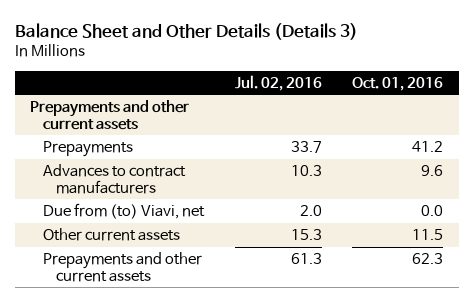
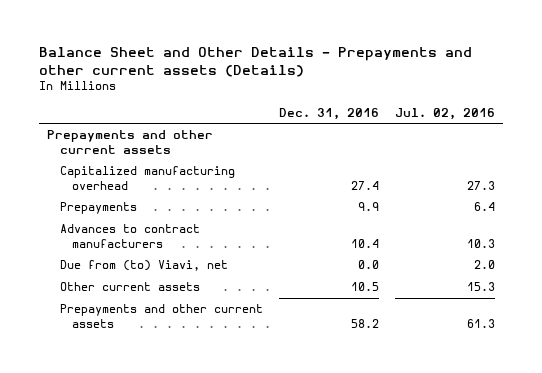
- Balance Sheet and Other Details (Details 3)
+ Balance Sheet and Other Details - Prepayments and other current assets (Details)
- | Jul. 02, 2016 | Oct. 01, 2016
+ | Dec. 31, 2016 | Jul. 02, 2016
- Prepayments | 33.7 | 41.2
+ Capitalized manufacturing overhead | 27.4 | 27.3
+ Prepayments | 9.9 | 6.4

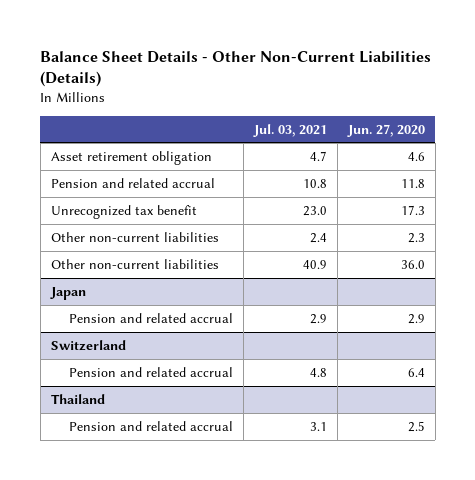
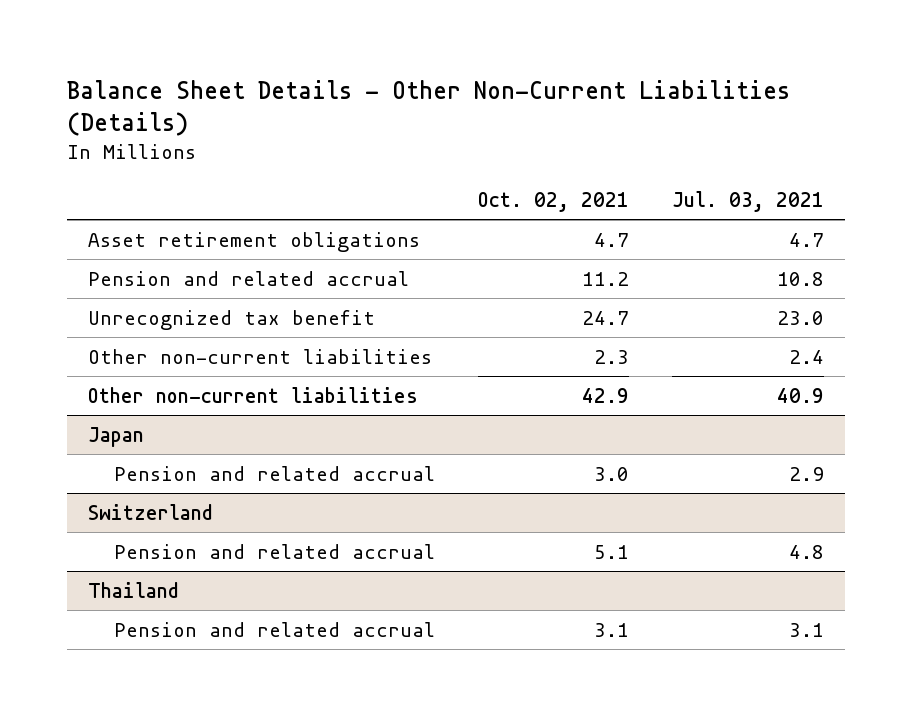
- | Jul. 03, 2021 | Jun. 27, 2020
+ | Oct. 02, 2021 | Jul. 03, 2021
- Asset retirement obligation | 4.7 | 4.6
+ Asset retirement obligations | 4.7 | 4.7

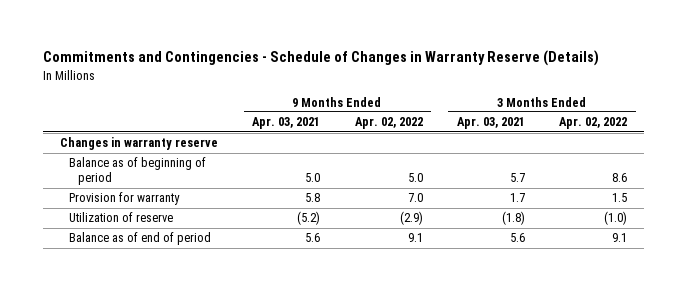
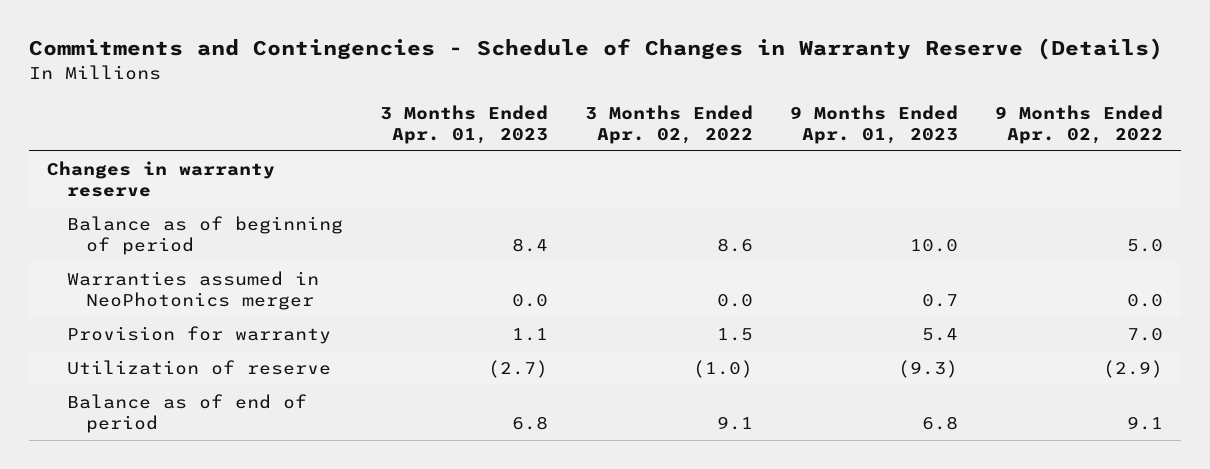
- | 9 Months Ended Apr. 03, 2021 | 9 Months Ended Apr. 02, 2022 | 3 Months Ended Apr. 03, 2021 | 3 Months Ended Apr. 02, 2022
+ | 3 Months Ended Apr. 01, 2023 | 3 Months Ended Apr. 02, 2022 | 9 Months Ended Apr. 01, 2023 | 9 Months Ended Apr. 02, 2022
+ Warranties assumed in NeoPhotonics merger | 0.0 | 0.0 | 0.7 | 0.0

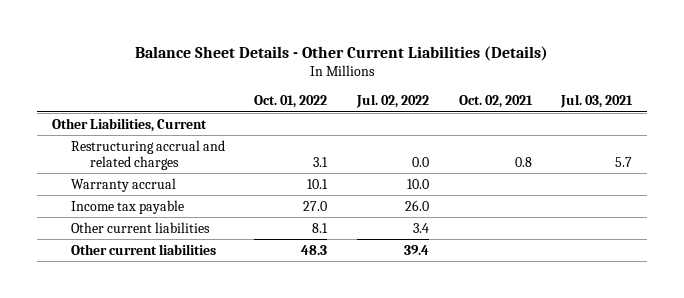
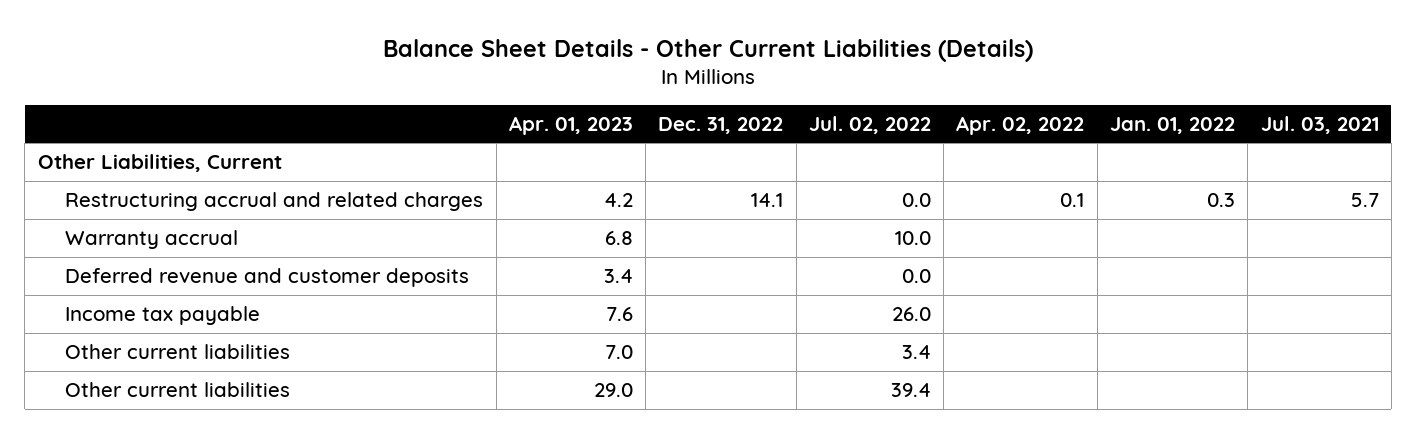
- | Oct. 01, 2022 | Jul. 02, 2022 | Oct. 02, 2021 | Jul. 03, 2021
+ | Apr. 01, 2023 | Dec. 31, 2022 | Jul. 02, 2022 | Apr. 02, 2022 | Jan. 01, 2022 | Jul. 03, 2021
+ Deferred revenue and customer deposits | 3.4 | | 0.0 | | |

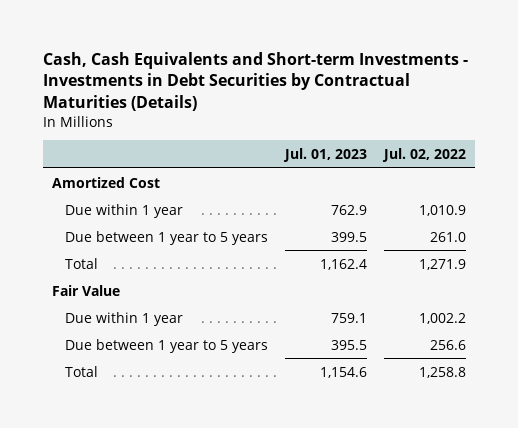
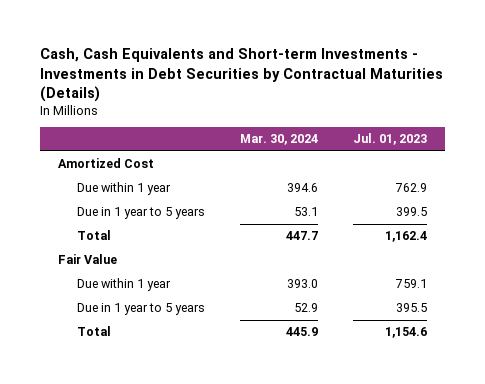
- | Jul. 01, 2023 | Jul. 02, 2022
+ | Mar. 30, 2024 | Jul. 01, 2023
- Due between 1 year to 5 years | 399.5 | 261.0
+ Due in 1 year to 5 years | 53.1 | 399.5
- Due between 1 year to 5 years | 395.5 | 256.6
+ Due in 1 year to 5 years | 52.9 | 395.5

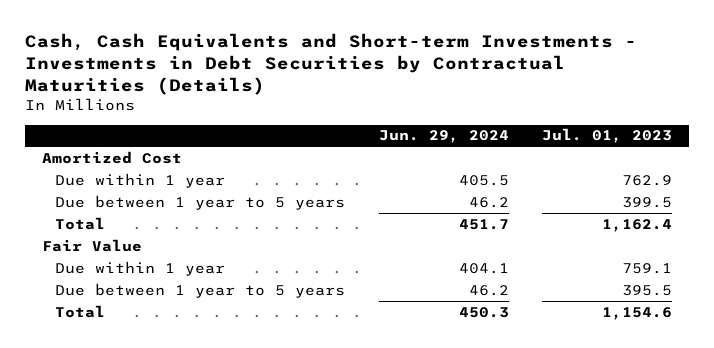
- | Mar. 30, 2024 | Jul. 01, 2023
+ | Jun. 29, 2024 | Jul. 01, 2023
- Due in 1 year to 5 years | 53.1 | 399.5
+ Due between 1 year to 5 years | 46.2 | 399.5
- Due in 1 year to 5 years | 52.9 | 395.5
+ Due between 1 year to 5 years | 46.2 | 395.5

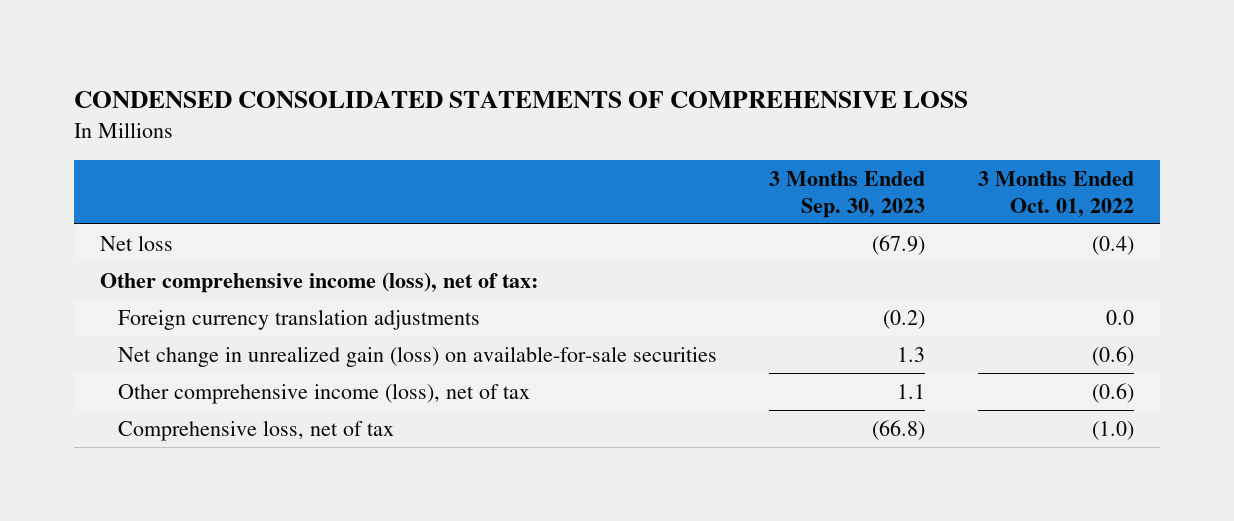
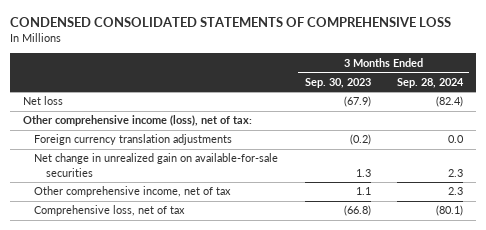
- | 3 Months Ended Sep. 30, 2023 | 3 Months Ended Oct. 01, 2022
+ | 3 Months Ended Sep. 30, 2023 | 3 Months Ended Sep. 28, 2024
- Net change in unrealized gain (loss) on available-for-sale securities | 1.3 | (0.6)
- Other comprehensive income (loss), net of tax | 1.1 | (0.6)
+ Net change in unrealized gain on available-for-sale securities | 1.3 | 2.3
+ Other comprehensive income, net of tax | 1.1 | 2.3

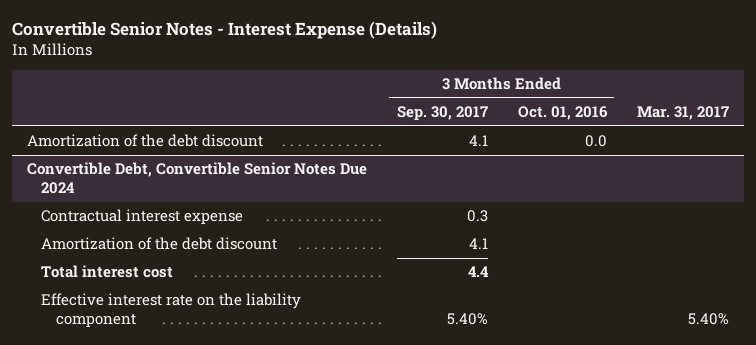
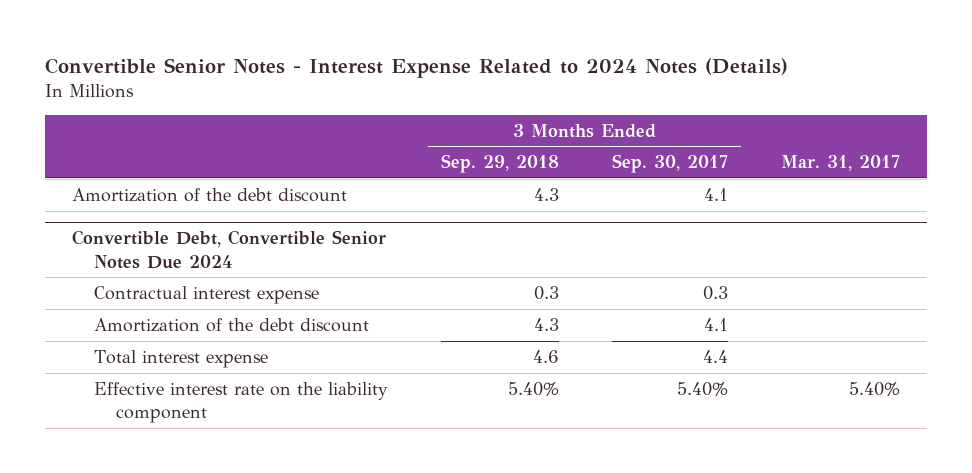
- Convertible Senior Notes - Interest Expense (Details)
+ Convertible Senior Notes - Interest Expense Related to 2024 Notes (Details)
- | 3 Months Ended Sep. 30, 2017 | 3 Months Ended Oct. 01, 2016 | Mar. 31, 2017
+ | 3 Months Ended Sep. 29, 2018 | 3 Months Ended Sep. 30, 2017 | Mar. 31, 2017
@ Convertible Debt, Convertible Senior Notes Due 2024
- Total interest cost | 4.4 | |
+ Total interest expense | 4.6 | 4.4 |

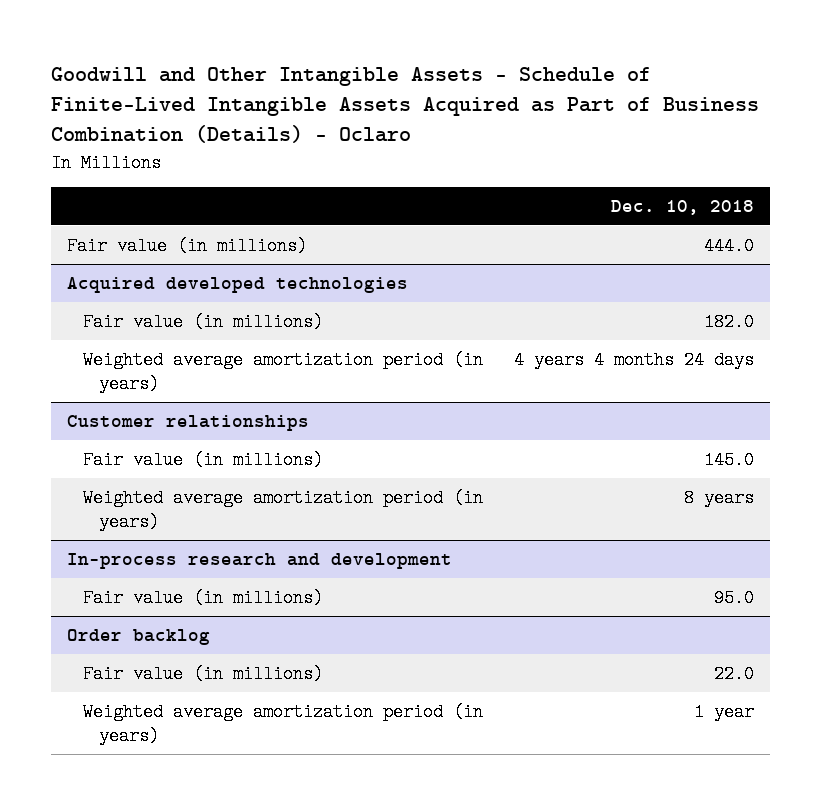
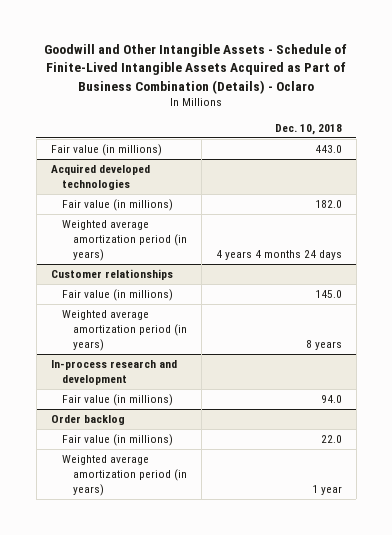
- Fair value (in millions) | 444.0
+ Fair value (in millions) | 443.0
@ In-process research and development
- Fair value (in millions) | 95.0
+ Fair value (in millions) | 94.0

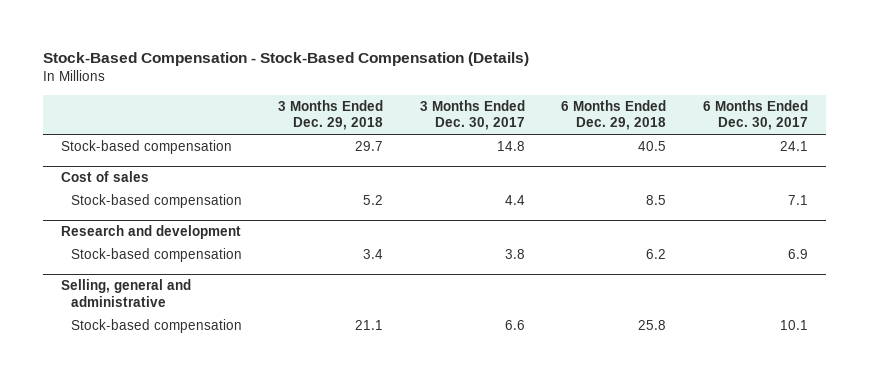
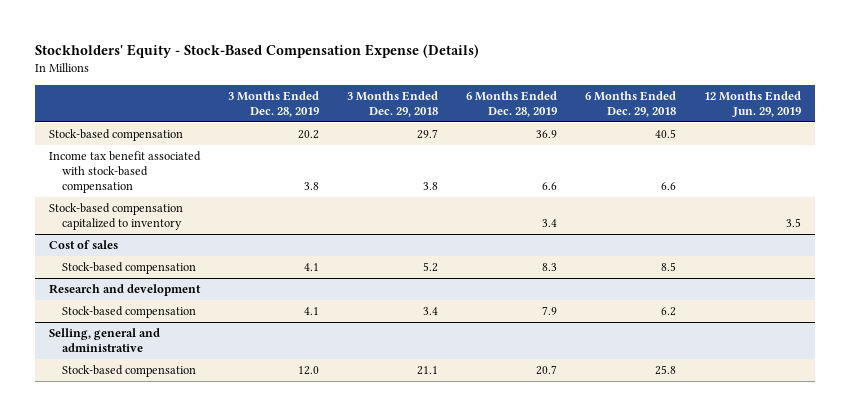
- Stock-Based Compensation - Stock-Based Compensation (Details)
+ Stockholders' Equity - Stock-Based Compensation Expense (Details)
- | 3 Months Ended Dec. 29, 2018 | 3 Months Ended Dec. 30, 2017 | 6 Months Ended Dec. 29, 2018 | 6 Months Ended Dec. 30, 2017
+ | 3 Months Ended Dec. 28, 2019 | 3 Months Ended Dec. 29, 2018 | 6 Months Ended Dec. 28, 2019 | 6 Months Ended Dec. 29, 2018 | 12 Months Ended Jun. 29, 2019
+ Income tax benefit associated with stock-based compensation | 3.8 | 3.8 | 6.6 | 6.6 |
+ Stock-based compensation capitalized to inventory | | | 3.4 | | 3.5

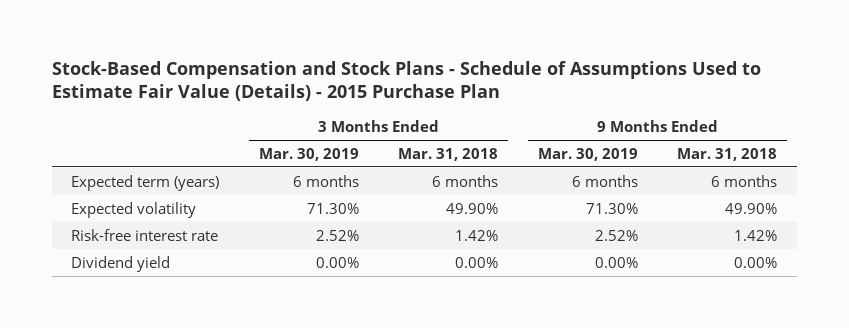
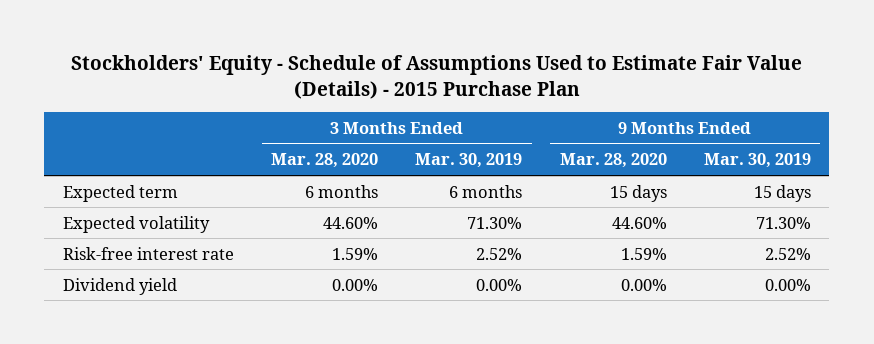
- Stock-Based Compensation and Stock Plans - Schedule of Assumptions Used to Estimate Fair Value (Details) - 2015 Purchase Plan
+ Stockholders' Equity - Schedule of Assumptions Used to Estimate Fair Value (Details) - 2015 Purchase Plan
- | 3 Months Ended Mar. 30, 2019 | 3 Months Ended Mar. 31, 2018 | 9 Months Ended Mar. 30, 2019 | 9 Months Ended Mar. 31, 2018
+ | 3 Months Ended Mar. 28, 2020 | 3 Months Ended Mar. 30, 2019 | 9 Months Ended Mar. 28, 2020 | 9 Months Ended Mar. 30, 2019
- Expected term (years) | 6 months | 6 months | 6 months | 6 months
+ Expected term | 6 months | 6 months | 15 days | 15 days

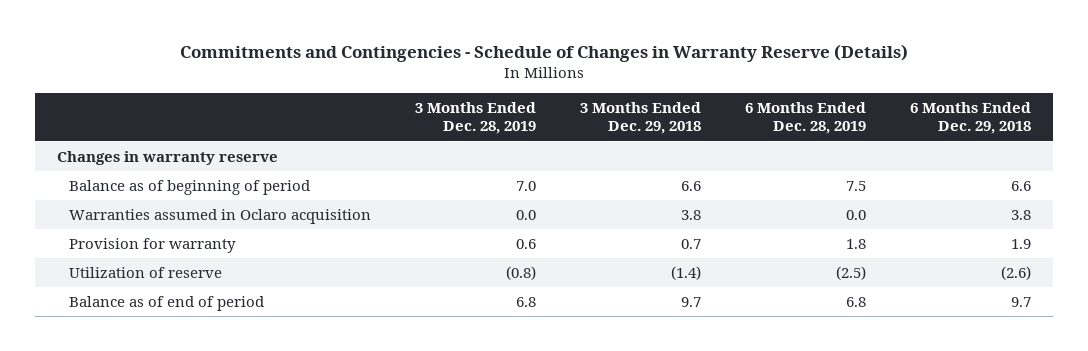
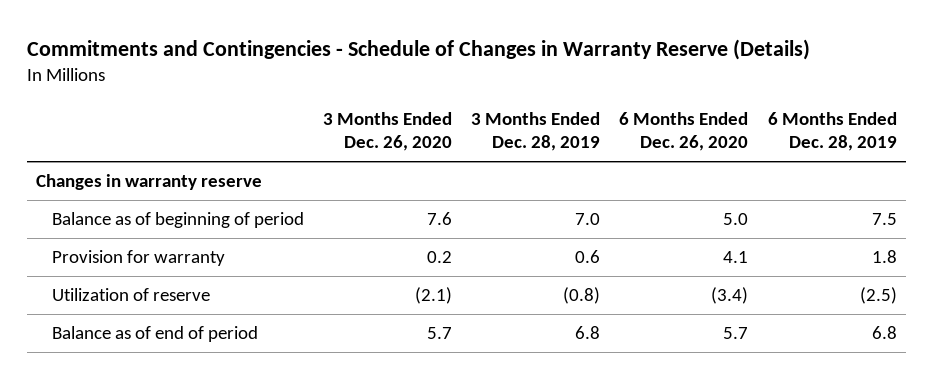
- | 3 Months Ended Dec. 28, 2019 | 3 Months Ended Dec. 29, 2018 | 6 Months Ended Dec. 28, 2019 | 6 Months Ended Dec. 29, 2018
+ | 3 Months Ended Dec. 26, 2020 | 3 Months Ended Dec. 28, 2019 | 6 Months Ended Dec. 26, 2020 | 6 Months Ended Dec. 28, 2019
- Warranties assumed in Oclaro acquisition | 0.0 | 3.8 | 0.0 | 3.8

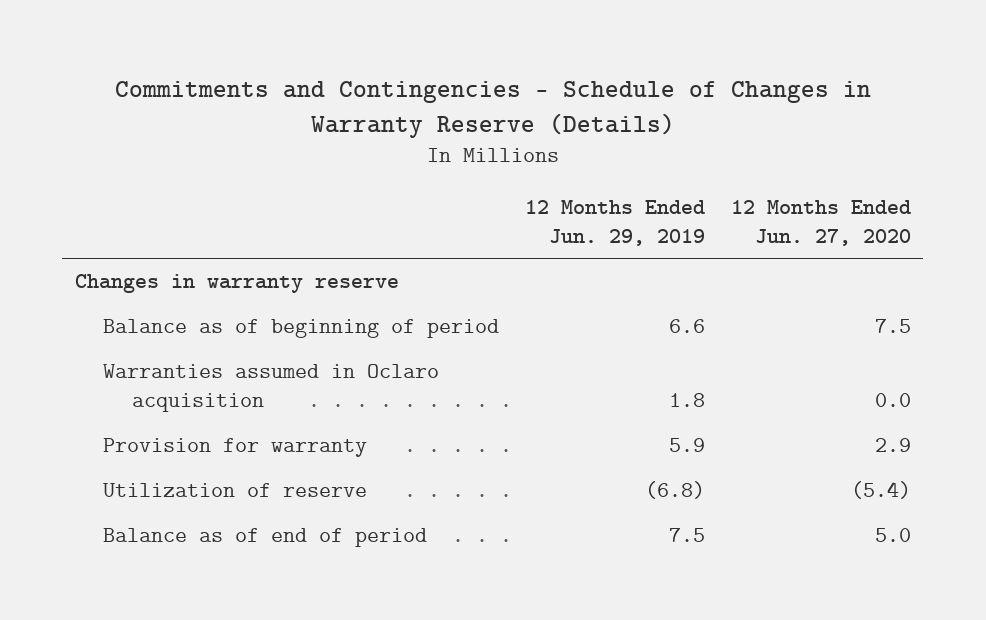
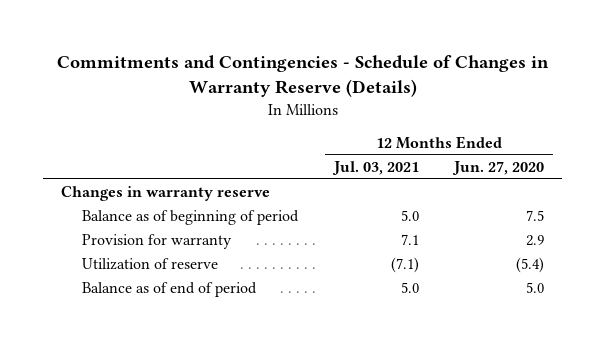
- | 12 Months Ended Jun. 29, 2019 | 12 Months Ended Jun. 27, 2020
+ | 12 Months Ended Jul. 03, 2021 | 12 Months Ended Jun. 27, 2020
- Warranties assumed in Oclaro acquisition | 1.8 | 0.0

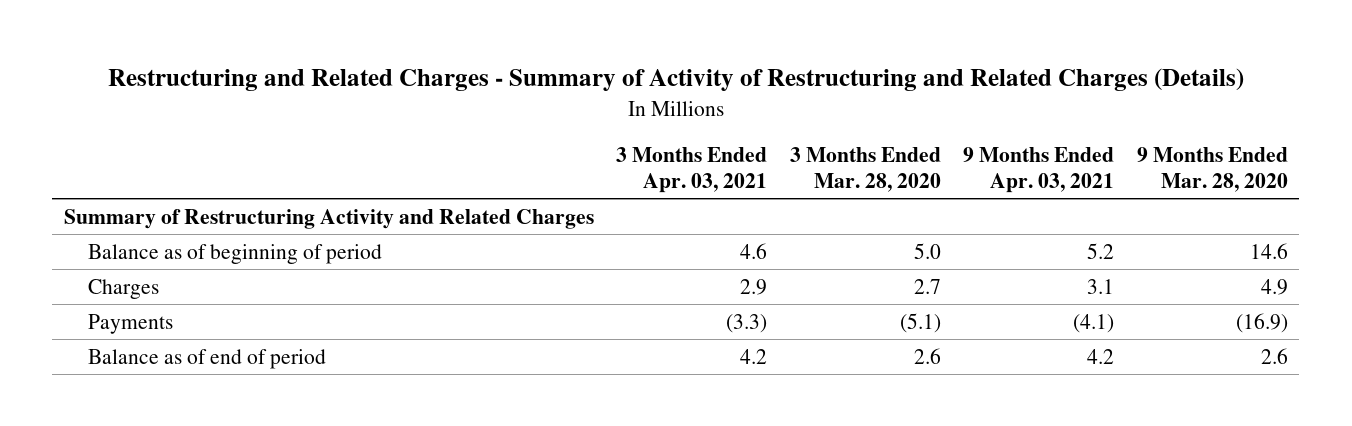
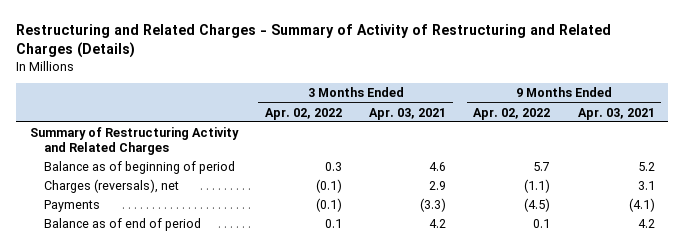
- | 3 Months Ended Apr. 03, 2021 | 3 Months Ended Mar. 28, 2020 | 9 Months Ended Apr. 03, 2021 | 9 Months Ended Mar. 28, 2020
+ | 3 Months Ended Apr. 02, 2022 | 3 Months Ended Apr. 03, 2021 | 9 Months Ended Apr. 02, 2022 | 9 Months Ended Apr. 03, 2021
- Charges | 2.9 | 2.7 | 3.1 | 4.9
+ Charges (reversals), net | (0.1) | 2.9 | (1.1) | 3.1

